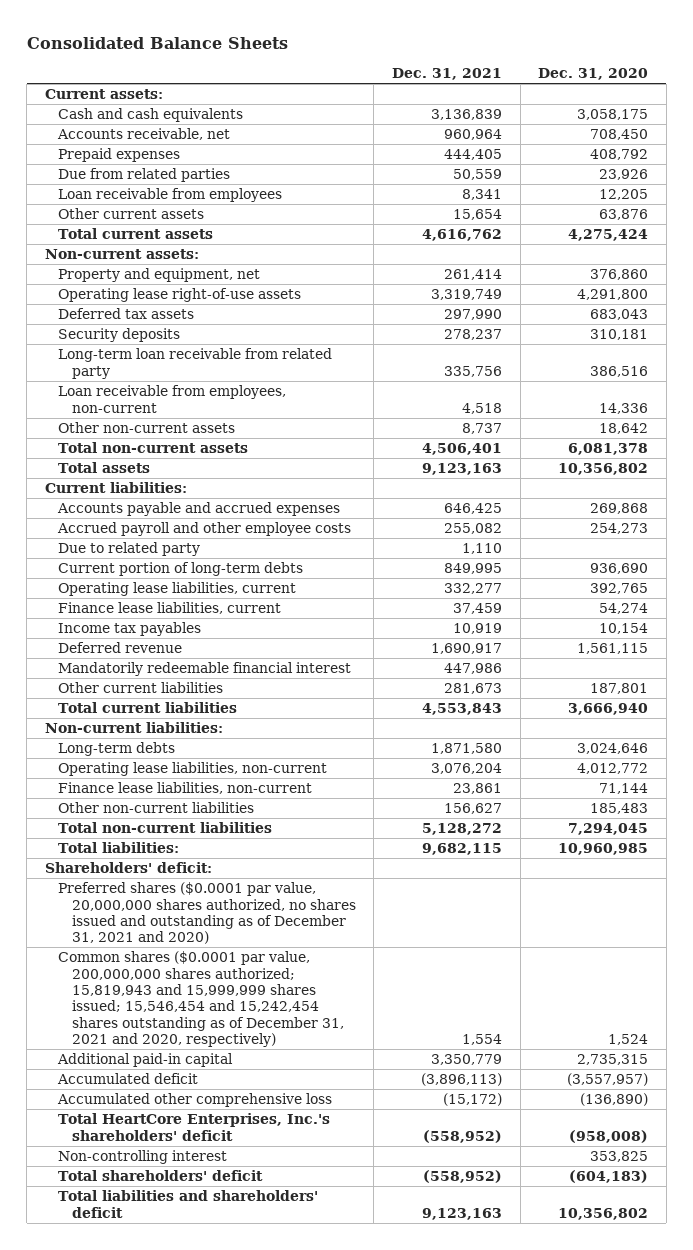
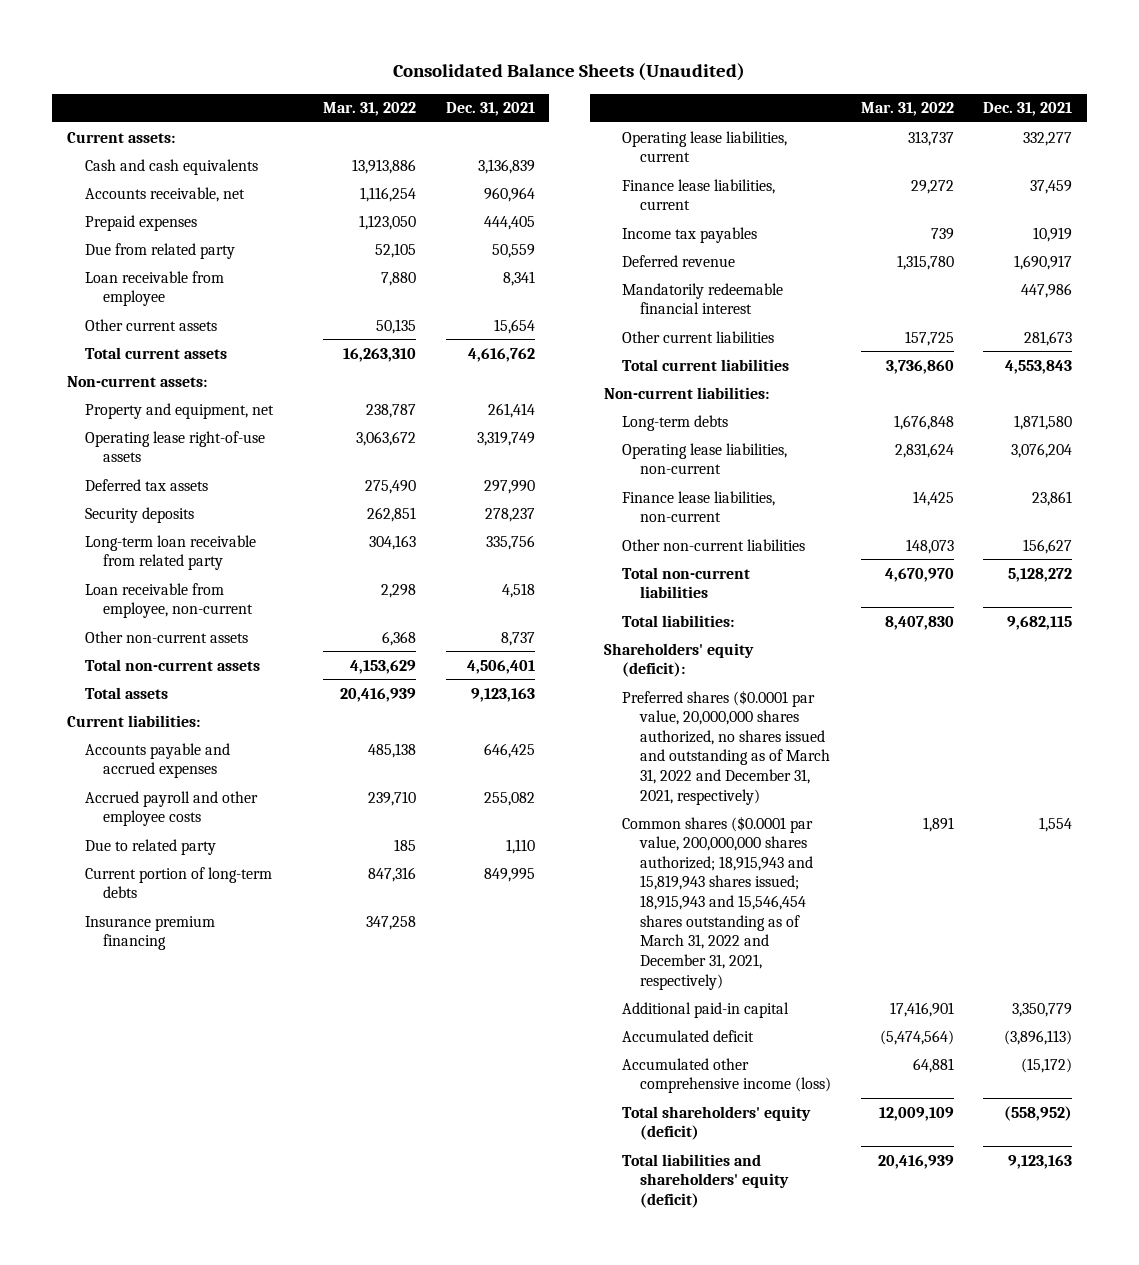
- Consolidated Balance Sheets
+ Consolidated Balance Sheets (Unaudited)
- | Dec. 31, 2021 | Dec. 31, 2020
+ | Mar. 31, 2022 | Dec. 31, 2021
- Due from related parties | 50,559 | 23,926
- Loan receivable from employees | 8,341 | 12,205
+ Due from related party | 52,105 | 50,559
+ Loan receivable from employee | 7,880 | 8,341
- Loan receivable from employees, non-current | 4,518 | 14,336
+ Loan receivable from employee, non-current | 2,298 | 4,518
+ Insurance premium financing | 347,258 |
- Shareholders' deficit:
- Preferred shares ($0.0001 par value, 20,000,000 shares authorized, no shares issued and outstanding as of December 31, 2021 and 2020)
- Common shares ($0.0001 par value, 200,000,000 shares authorized; 15,819,943 and 15,999,999 shares issued; 15,546,454 and 15,242,454 shares outstanding as of December 31, 2021 and 2020, respectively) | 1,554 | 1,524
+ Shareholders' equity (deficit):
+ Preferred shares ($0.0001 par value, 20,000,000 shares authorized, no shares issued and outstanding as of March 31, 2022 and December 31, 2021, respectively)
+ Common shares ($0.0001 par value, 200,000,000 shares authorized; 18,915,943 and 15,819,943 shares issued; 18,915,943 and 15,546,454 shares outstanding as of March 31, 2022 and December 31, 2021, respectively) | 1,891 | 1,554
- Accumulated other comprehensive loss | (15,172) | (136,890)
- Total HeartCore Enterprises, Inc.'s shareholders' deficit | (558,952) | (958,008)
- Non-controlling interest | | 353,825
- Total shareholders' deficit | (558,952) | (604,183)
- Total liabilities and shareholders' deficit | 9,123,163 | 10,356,802
+ Accumulated other comprehensive income (loss) | 64,881 | (15,172)
+ Total shareholders' equity (deficit) | 12,009,109 | (558,952)
+ Total liabilities and shareholders' equity (deficit) | 20,416,939 | 9,123,163

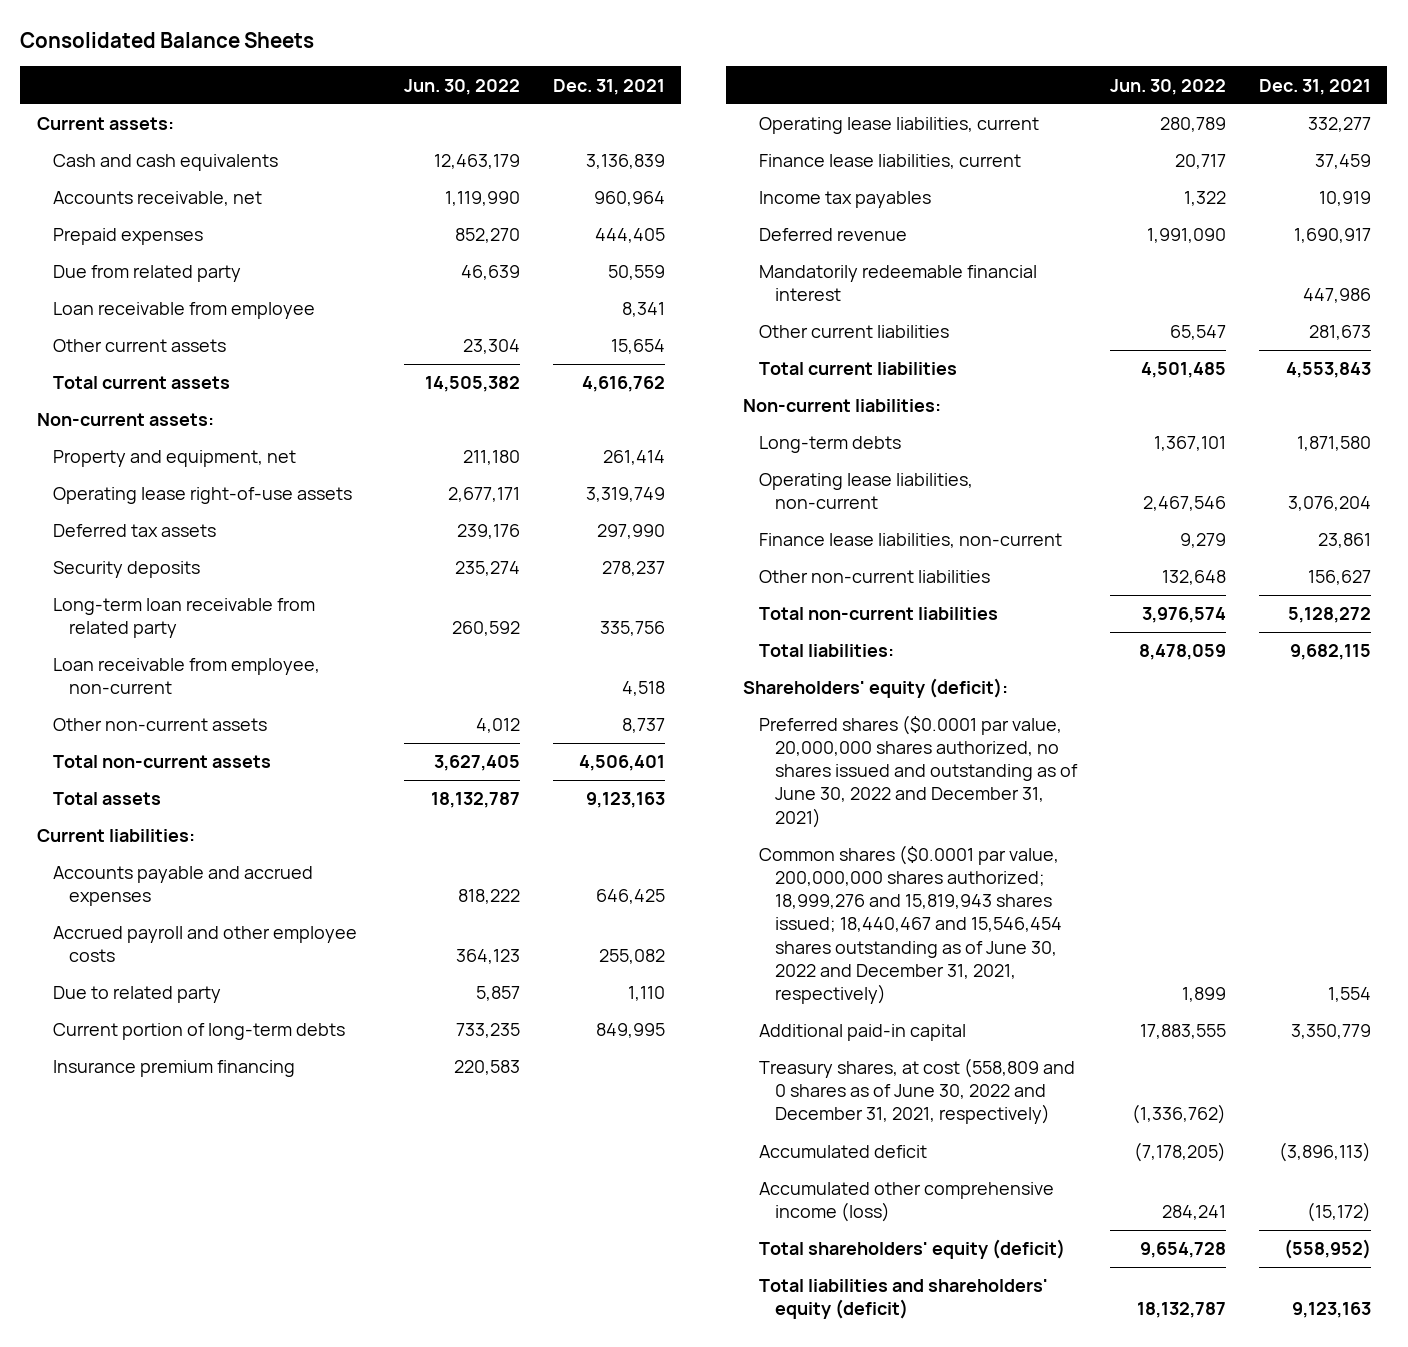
- Consolidated Balance Sheets (Unaudited)
+ Consolidated Balance Sheets
- | Mar. 31, 2022 | Dec. 31, 2021
+ | Jun. 30, 2022 | Dec. 31, 2021
- Preferred shares ($0.0001 par value, 20,000,000 shares authorized, no shares issued and outstanding as of March 31, 2022 and December 31, 2021, respectively)
- Common shares ($0.0001 par value, 200,000,000 shares authorized; 18,915,943 and 15,819,943 shares issued; 18,915,943 and 15,546,454 shares outstanding as of March 31, 2022 and December 31, 2021, respectively) | 1,891 | 1,554
+ Preferred shares ($0.0001 par value, 20,000,000 shares authorized, no shares issued and outstanding as of June 30, 2022 and December 31, 2021)
+ Common shares ($0.0001 par value, 200,000,000 shares authorized; 18,999,276 and 15,819,943 shares issued; 18,440,467 and 15,546,454 shares outstanding as of June 30, 2022 and December 31, 2021, respectively) | 1,899 | 1,554
+ Treasury shares, at cost (558,809 and 0 shares as of June 30, 2022 and December 31, 2021, respectively) | (1,336,762) |

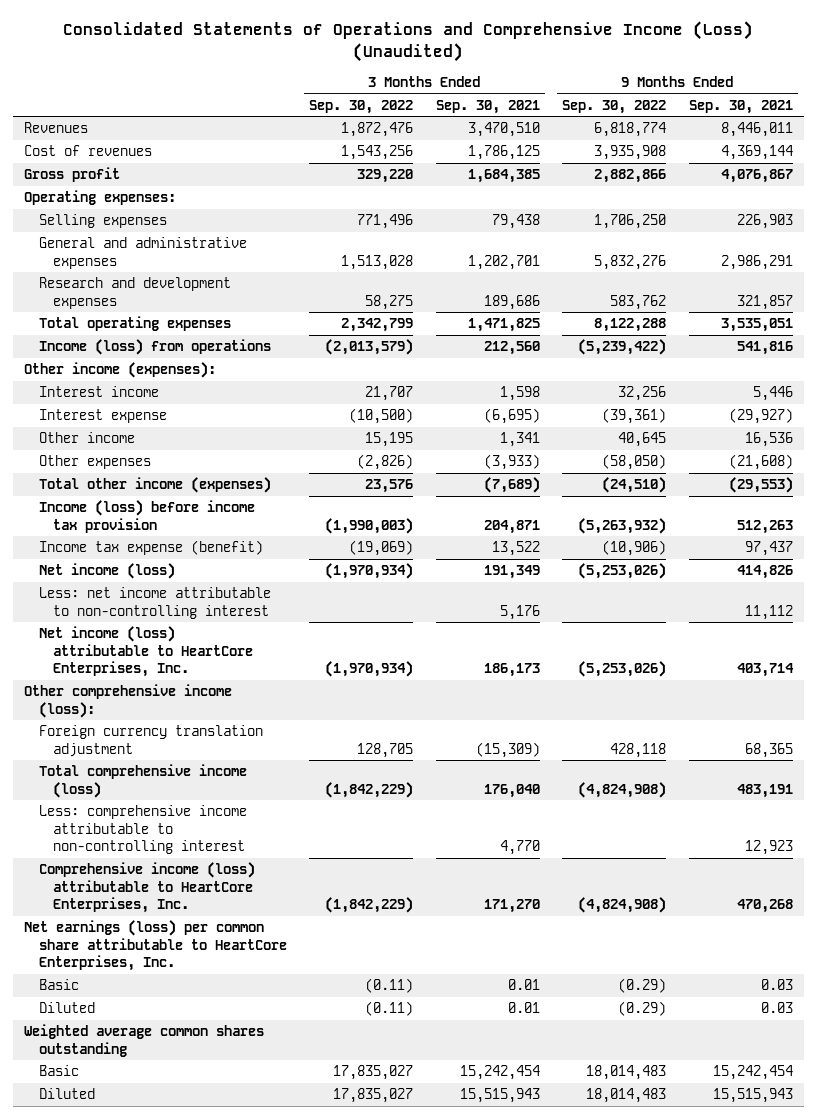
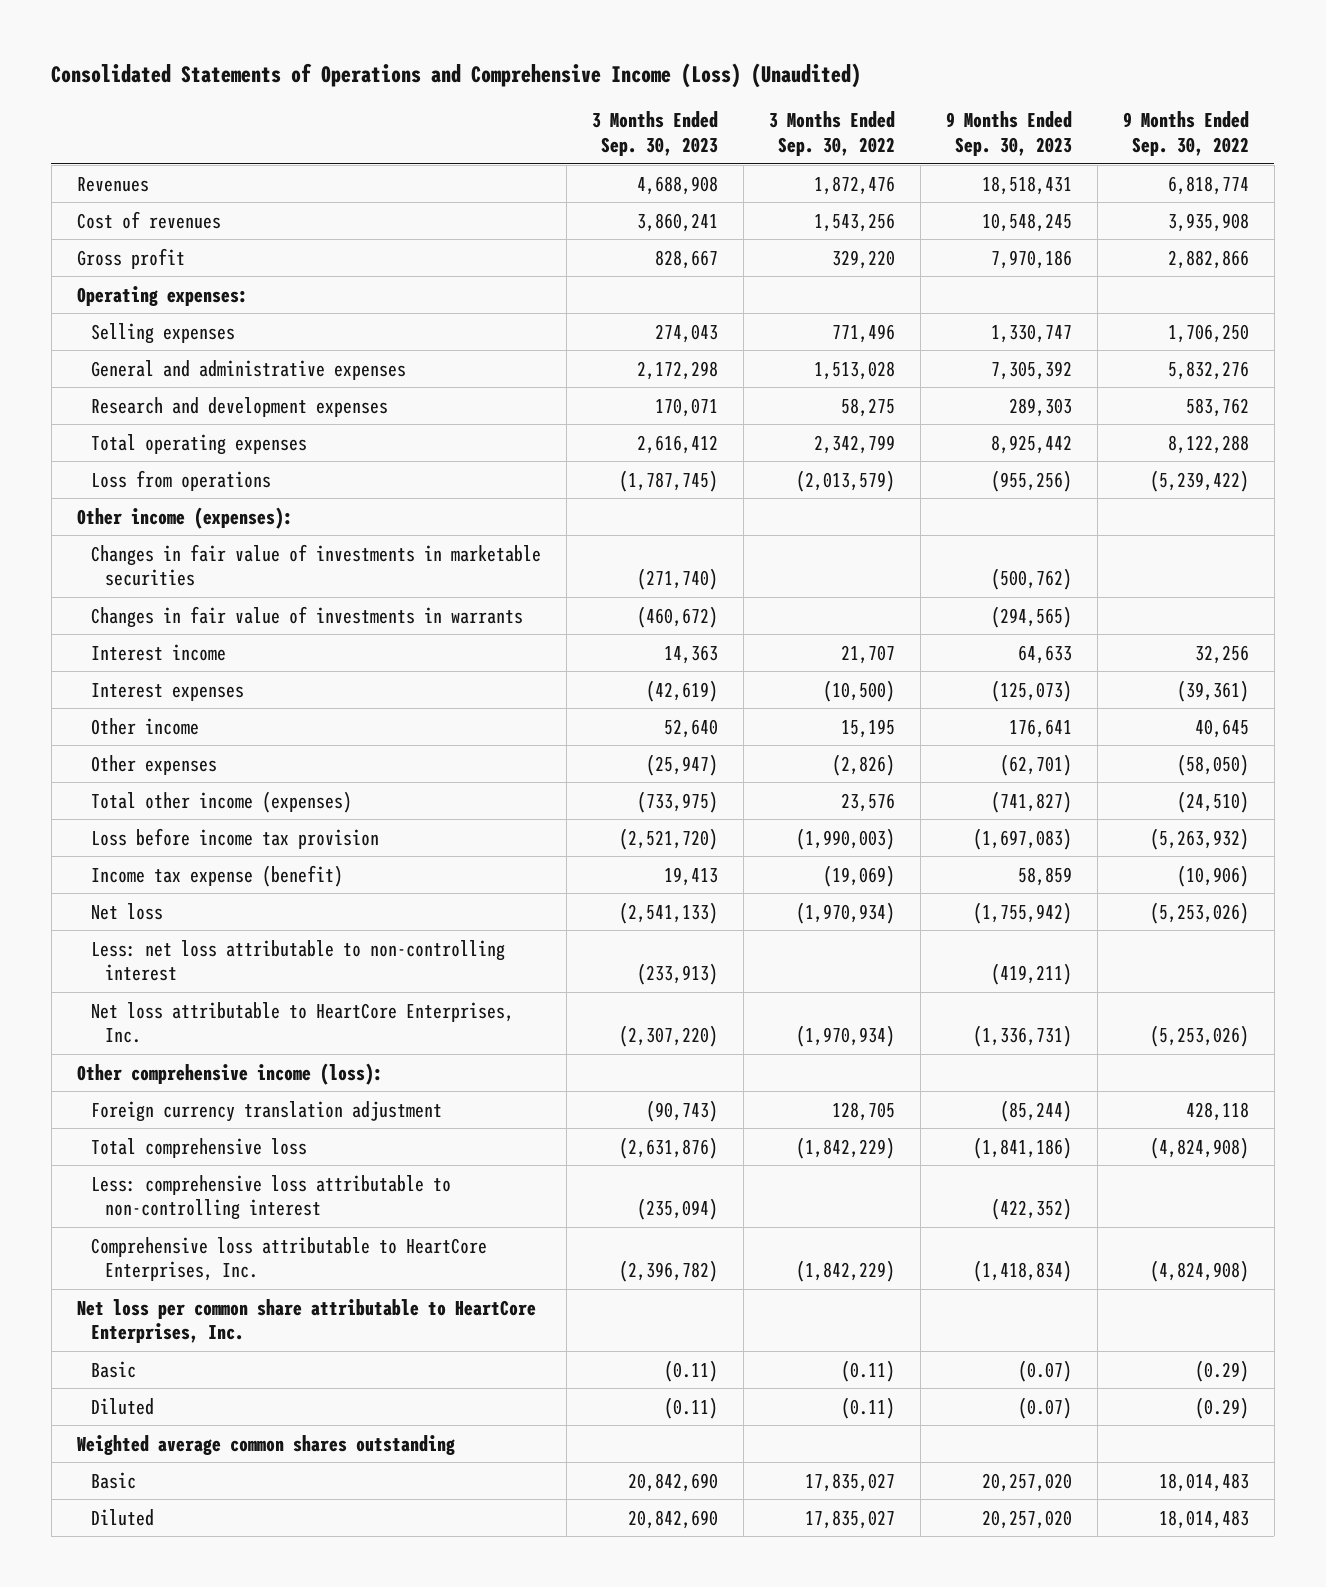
- | 3 Months Ended Sep. 30, 2022 | 3 Months Ended Sep. 30, 2021 | 9 Months Ended Sep. 30, 2022 | 9 Months Ended Sep. 30, 2021
+ | 3 Months Ended Sep. 30, 2023 | 3 Months Ended Sep. 30, 2022 | 9 Months Ended Sep. 30, 2023 | 9 Months Ended Sep. 30, 2022
- Income (loss) from operations | (2,013,579) | 212,560 | (5,239,422) | 541,816
+ Loss from operations | (1,787,745) | (2,013,579) | (955,256) | (5,239,422)
+ Changes in fair value of investments in marketable securities | (271,740) | | (500,762) |
+ Changes in fair value of investments in warrants | (460,672) | | (294,565) |
- Interest expense | (10,500) | (6,695) | (39,361) | (29,927)
+ Interest expenses | (42,619) | (10,500) | (125,073) | (39,361)
- Income (loss) before income tax provision | (1,990,003) | 204,871 | (5,263,932) | 512,263
+ Loss before income tax provision | (2,521,720) | (1,990,003) | (1,697,083) | (5,263,932)
- Net income (loss) | (1,970,934) | 191,349 | (5,253,026) | 414,826
- Less: net income attributable to non-controlling interest | | 5,176 | | 11,112
- Net income (loss) attributable to HeartCore Enterprises, Inc. | (1,970,934) | 186,173 | (5,253,026) | 403,714
+ Net loss | (2,541,133) | (1,970,934) | (1,755,942) | (5,253,026)
+ Less: net loss attributable to non-controlling interest | (233,913) | | (419,211) |
+ Net loss attributable to HeartCore Enterprises, Inc. | (2,307,220) | (1,970,934) | (1,336,731) | (5,253,026)
- Total comprehensive income (loss) | (1,842,229) | 176,040 | (4,824,908) | 483,191
- Less: comprehensive income attributable to non-controlling interest | | 4,770 | | 12,923
- Comprehensive income (loss) attributable to HeartCore Enterprises, Inc. | (1,842,229) | 171,270 | (4,824,908) | 470,268
- Net earnings (loss) per common share attributable to HeartCore Enterprises, Inc.
+ Total comprehensive loss | (2,631,876) | (1,842,229) | (1,841,186) | (4,824,908)
+ Less: comprehensive loss attributable to non-controlling interest | (235,094) | | (422,352) |
+ Comprehensive loss attributable to HeartCore Enterprises, Inc. | (2,396,782) | (1,842,229) | (1,418,834) | (4,824,908)
+ Net loss per common share attributable to HeartCore Enterprises, Inc.

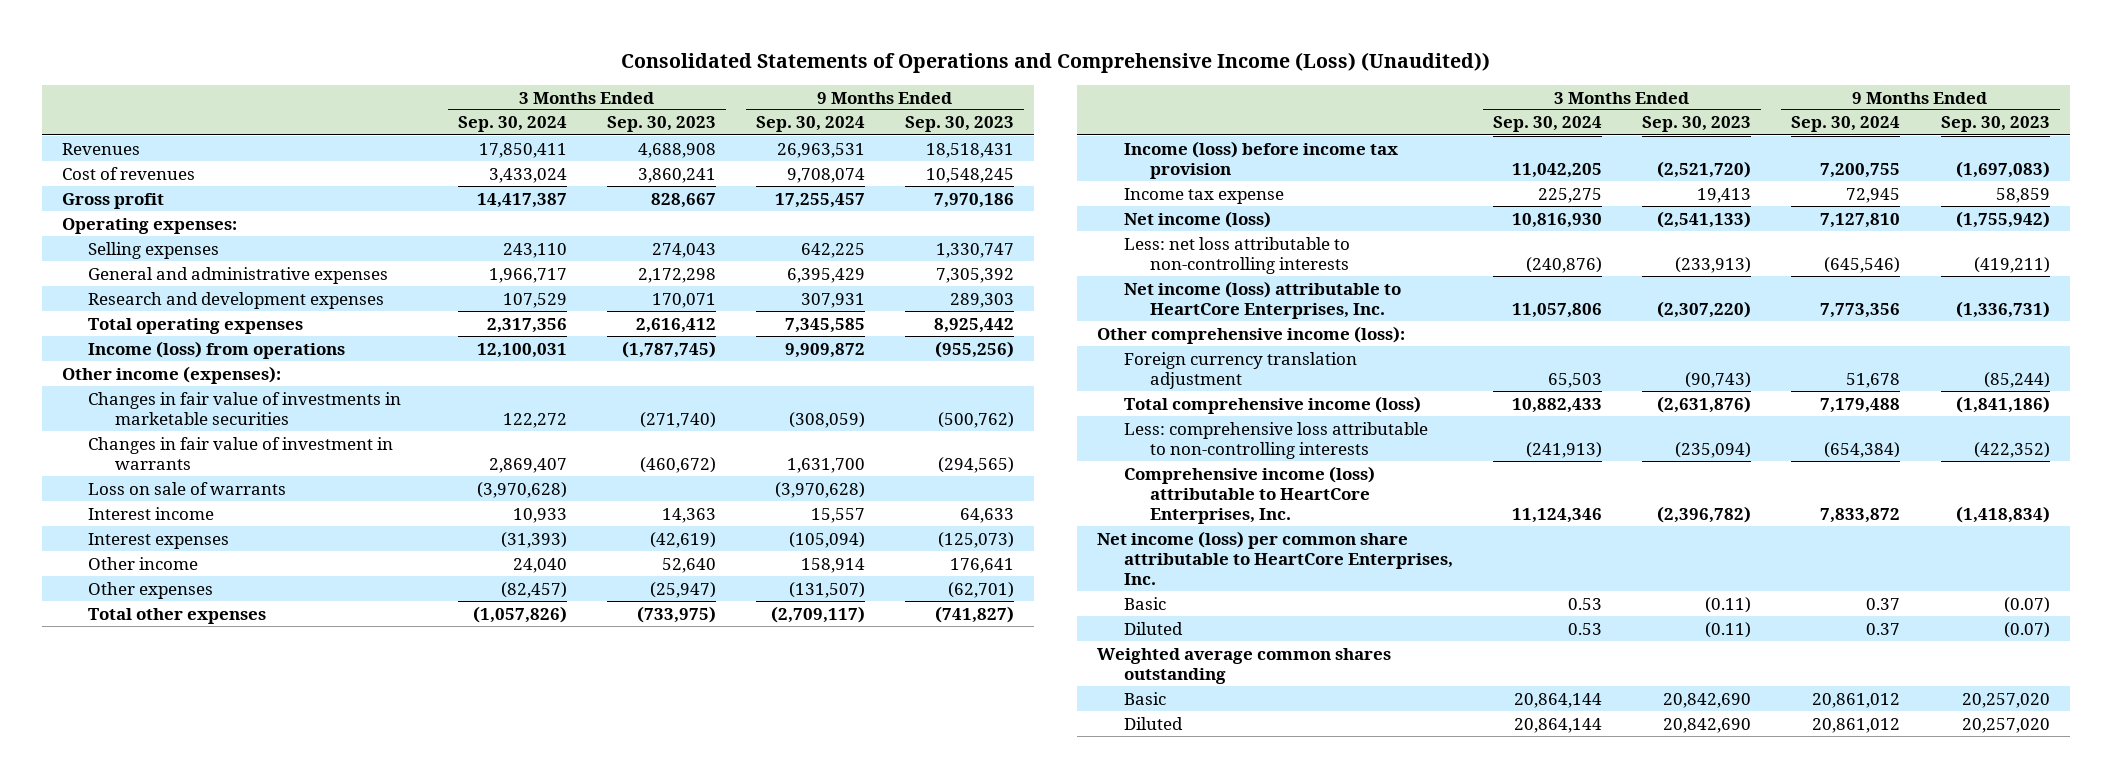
- Consolidated Statements of Operations and Comprehensive Income (Loss) (Unaudited)
+ Consolidated Statements of Operations and Comprehensive Income (Loss) (Unaudited))
- | 3 Months Ended Sep. 30, 2023 | 3 Months Ended Sep. 30, 2022 | 9 Months Ended Sep. 30, 2023 | 9 Months Ended Sep. 30, 2022
+ | 3 Months Ended Sep. 30, 2024 | 3 Months Ended Sep. 30, 2023 | 9 Months Ended Sep. 30, 2024 | 9 Months Ended Sep. 30, 2023
- Loss from operations | (1,787,745) | (2,013,579) | (955,256) | (5,239,422)
+ Income (loss) from operations | 12,100,031 | (1,787,745) | 9,909,872 | (955,256)
- Changes in fair value of investments in warrants | (460,672) | | (294,565) |
+ Changes in fair value of investment in warrants | 2,869,407 | (460,672) | 1,631,700 | (294,565)
+ Loss on sale of warrants | (3,970,628) | | (3,970,628) |
- Total other income (expenses) | (733,975) | 23,576 | (741,827) | (24,510)
- Loss before income tax provision | (2,521,720) | (1,990,003) | (1,697,083) | (5,263,932)
- Income tax expense (benefit) | 19,413 | (19,069) | 58,859 | (10,906)
- Net loss | (2,541,133) | (1,970,934) | (1,755,942) | (5,253,026)
- Less: net loss attributable to non-controlling interest | (233,913) | | (419,211) |
- Net loss attributable to HeartCore Enterprises, Inc. | (2,307,220) | (1,970,934) | (1,336,731) | (5,253,026)
+ Total other expenses | (1,057,826) | (733,975) | (2,709,117) | (741,827)
+ Income (loss) before income tax provision | 11,042,205 | (2,521,720) | 7,200,755 | (1,697,083)
+ Income tax expense | 225,275 | 19,413 | 72,945 | 58,859
+ Net income (loss) | 10,816,930 | (2,541,133) | 7,127,810 | (1,755,942)
+ Less: net loss attributable to non-controlling interests | (240,876) | (233,913) | (645,546) | (419,211)
+ Net income (loss) attributable to HeartCore Enterprises, Inc. | 11,057,806 | (2,307,220) | 7,773,356 | (1,336,731)
- Total comprehensive loss | (2,631,876) | (1,842,229) | (1,841,186) | (4,824,908)
- Less: comprehensive loss attributable to non-controlling interest | (235,094) | | (422,352) |
- Comprehensive loss attributable to HeartCore Enterprises, Inc. | (2,396,782) | (1,842,229) | (1,418,834) | (4,824,908)
- Net loss per common share attributable to HeartCore Enterprises, Inc.
+ Total comprehensive income (loss) | 10,882,433 | (2,631,876) | 7,179,488 | (1,841,186)
+ Less: comprehensive loss attributable to non-controlling interests | (241,913) | (235,094) | (654,384) | (422,352)
+ Comprehensive income (loss) attributable to HeartCore Enterprises, Inc. | 11,124,346 | (2,396,782) | 7,833,872 | (1,418,834)
+ Net income (loss) per common share attributable to HeartCore Enterprises, Inc.

